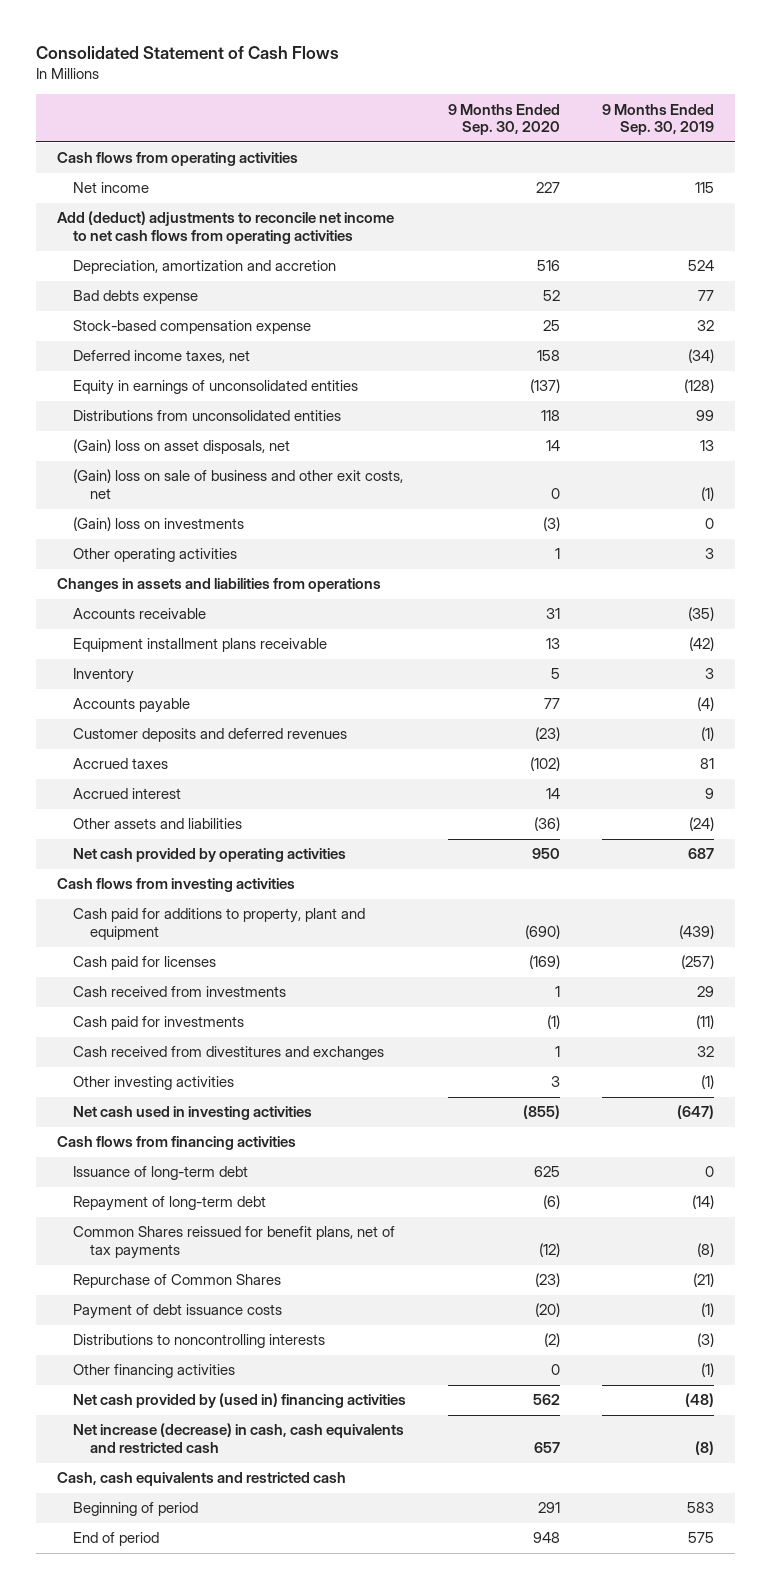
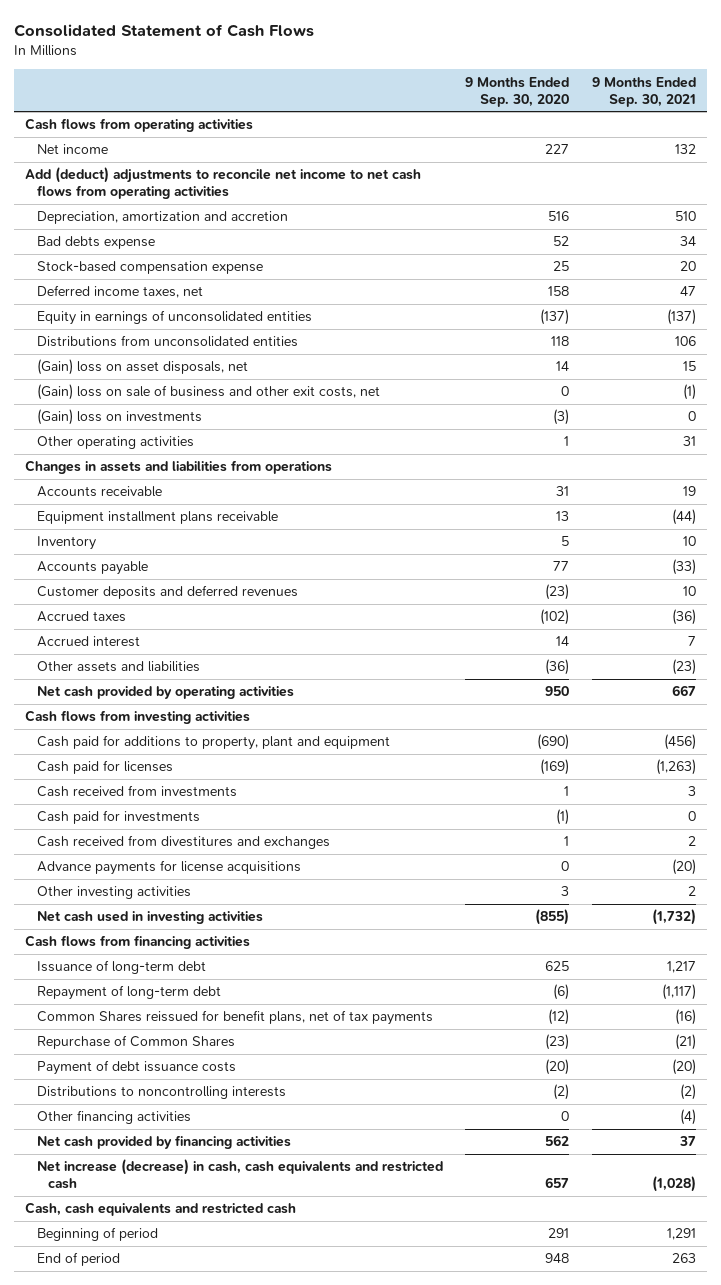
- | 9 Months Ended Sep. 30, 2020 | 9 Months Ended Sep. 30, 2019
+ | 9 Months Ended Sep. 30, 2020 | 9 Months Ended Sep. 30, 2021
+ Advance payments for license acquisitions | 0 | (20)
- Net cash provided by (used in) financing activities | 562 | (48)
+ Net cash provided by financing activities | 562 | 37

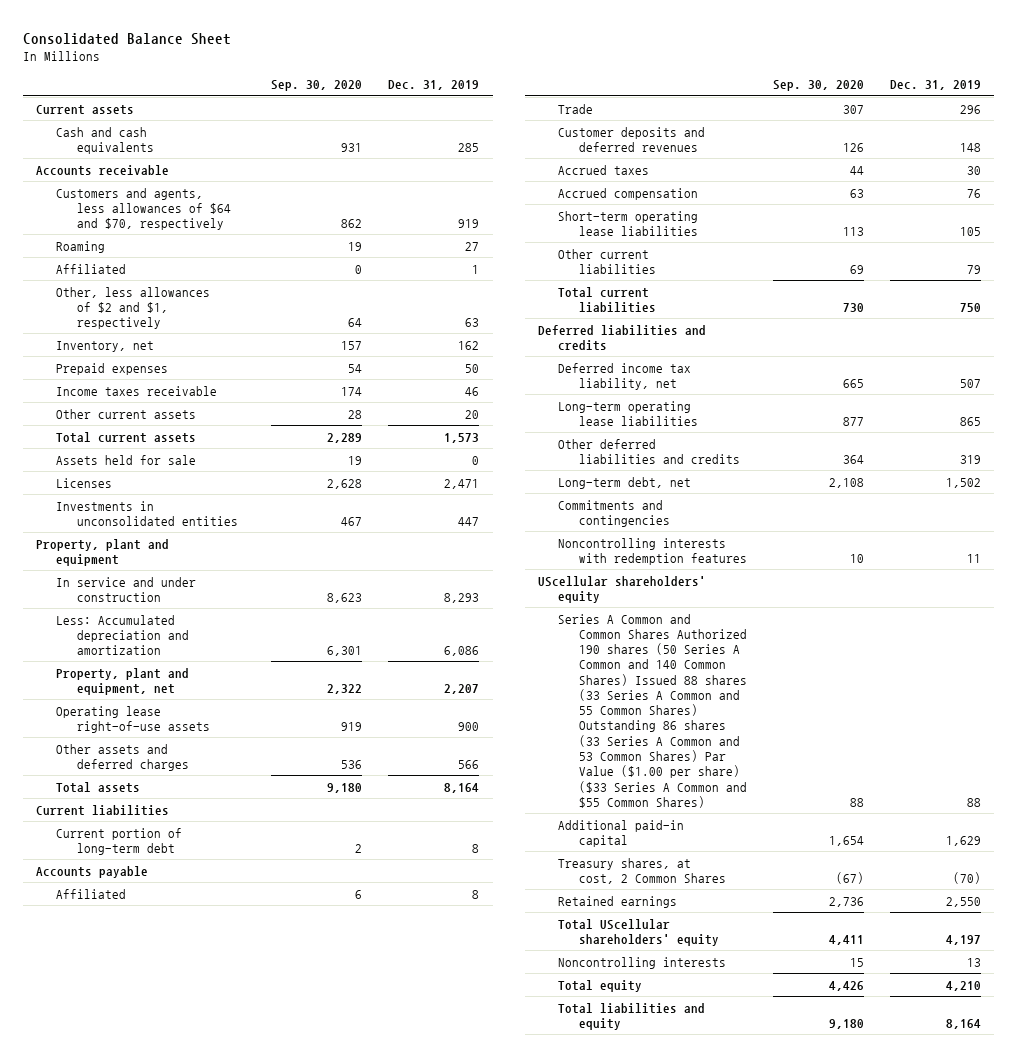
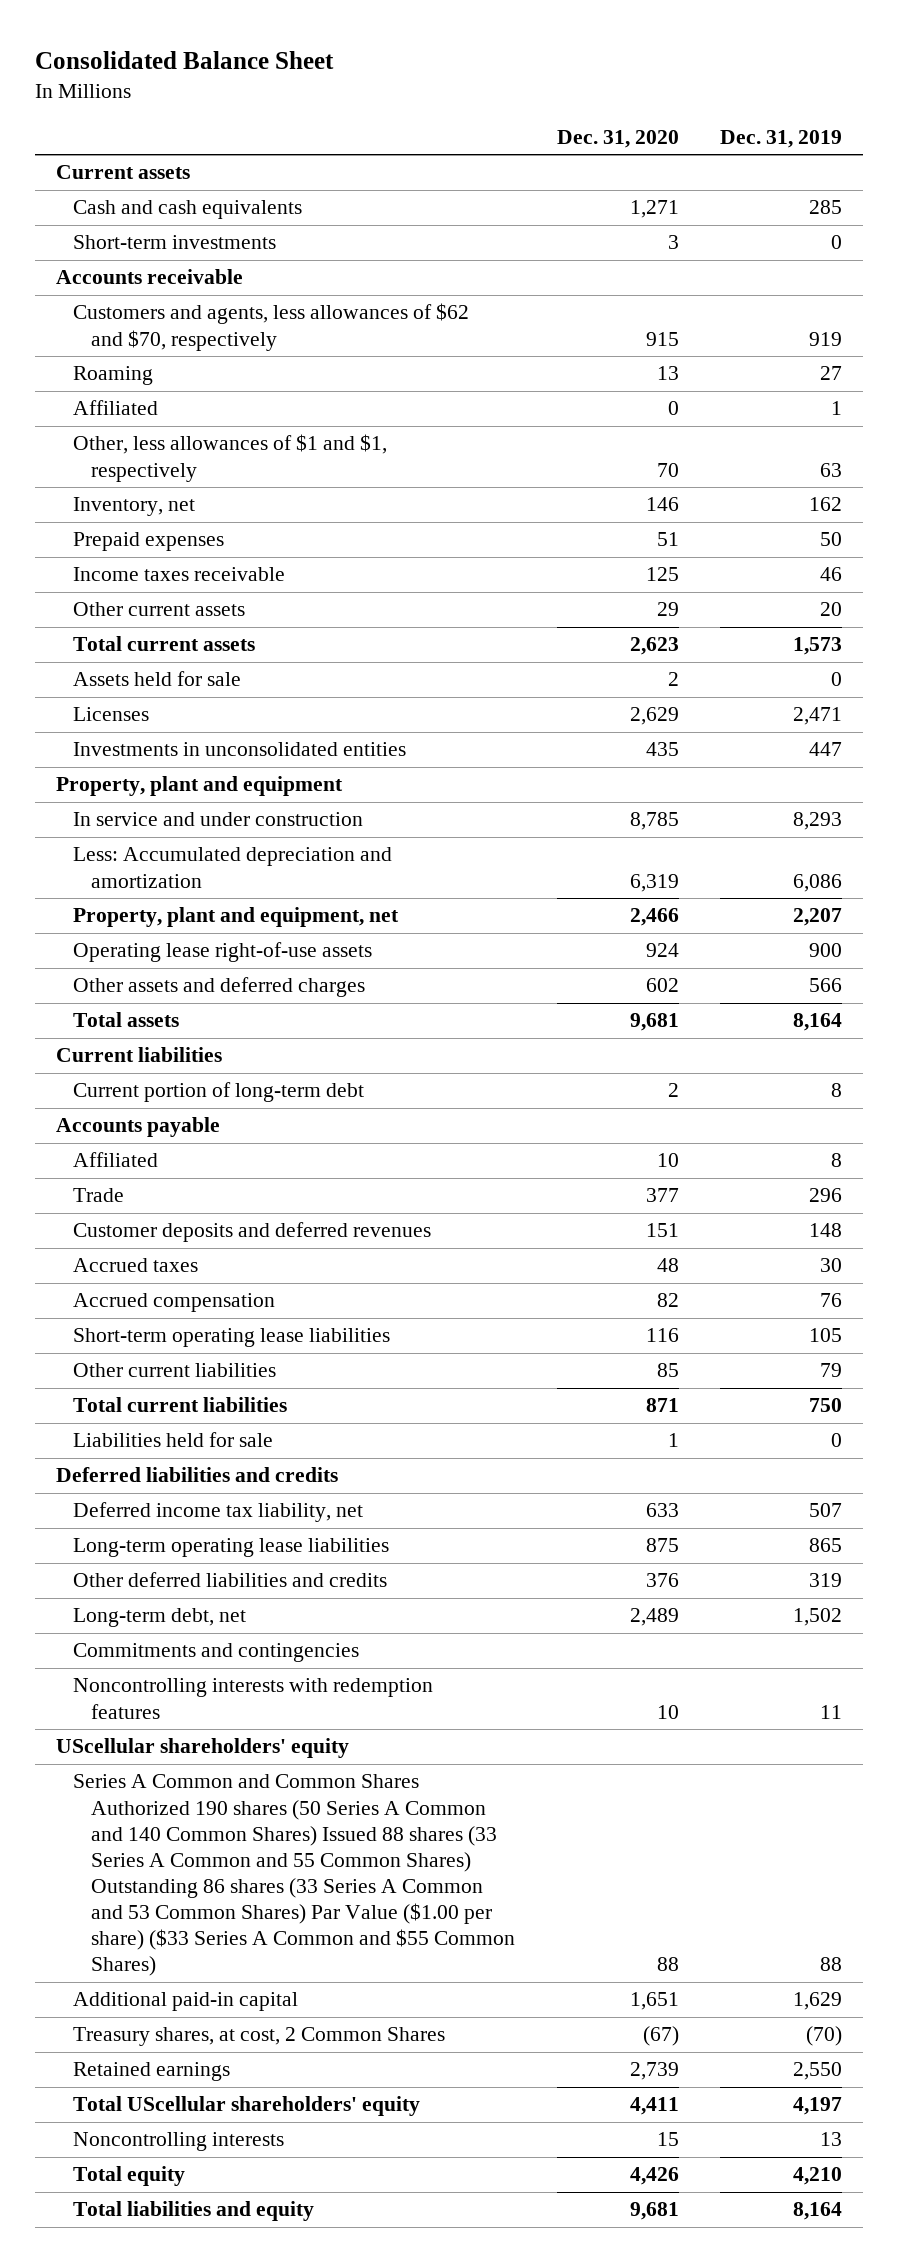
- | Sep. 30, 2020 | Dec. 31, 2019
+ | Dec. 31, 2020 | Dec. 31, 2019
+ Short-term investments | 3 | 0
- Customers and agents, less allowances of $64 and $70, respectively | 862 | 919
+ Customers and agents, less allowances of $62 and $70, respectively | 915 | 919
- Other, less allowances of $2 and $1, respectively | 64 | 63
+ Other, less allowances of $1 and $1, respectively | 70 | 63
+ Liabilities held for sale | 1 | 0

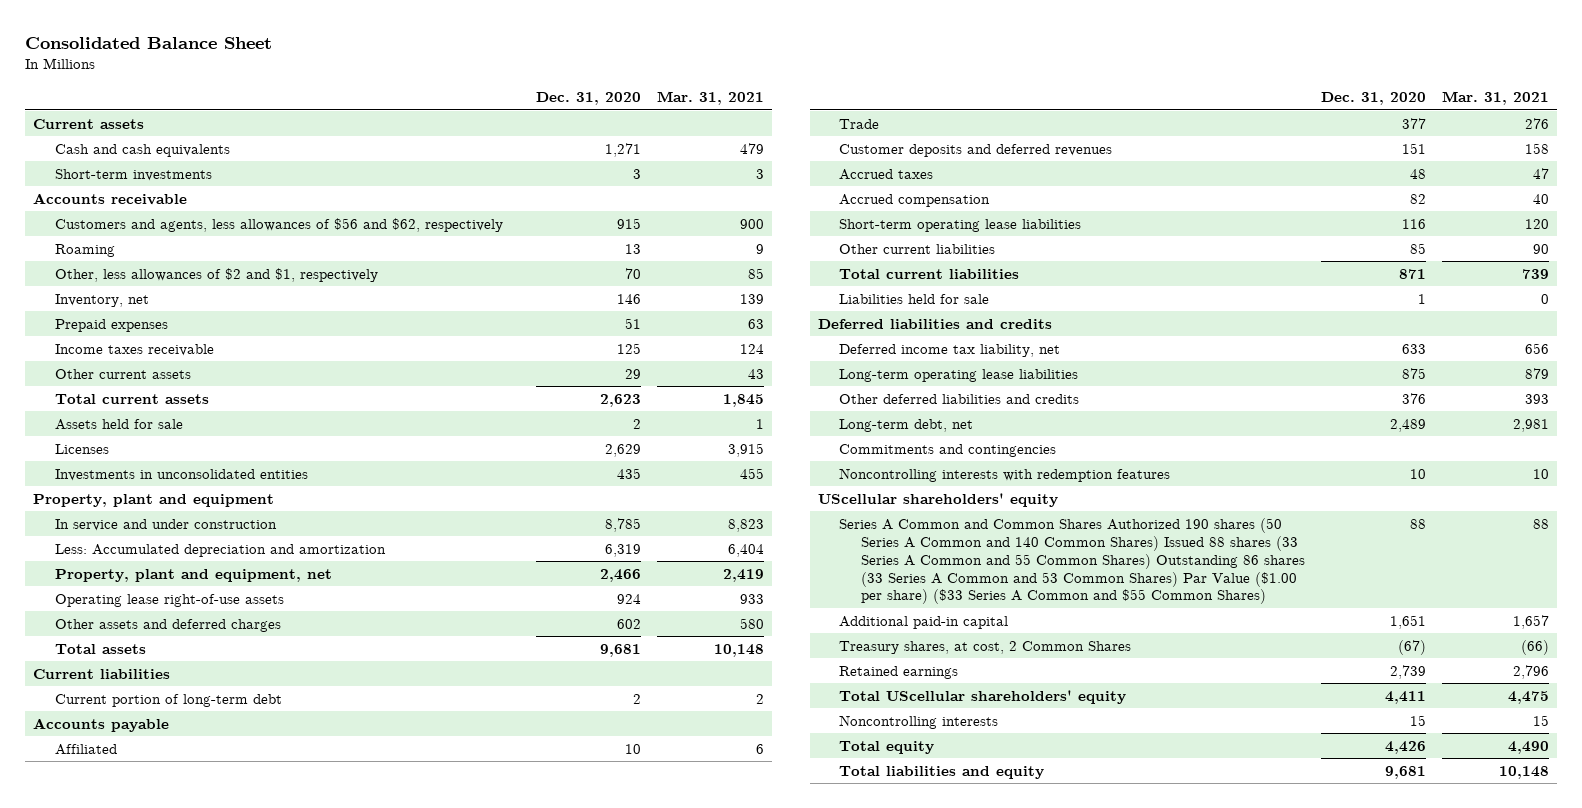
- | Dec. 31, 2020 | Dec. 31, 2019
+ | Dec. 31, 2020 | Mar. 31, 2021
- Customers and agents, less allowances of $62 and $70, respectively | 915 | 919
+ Customers and agents, less allowances of $56 and $62, respectively | 915 | 900
- Affiliated | 0 | 1
- Other, less allowances of $1 and $1, respectively | 70 | 63
+ Other, less allowances of $2 and $1, respectively | 70 | 85

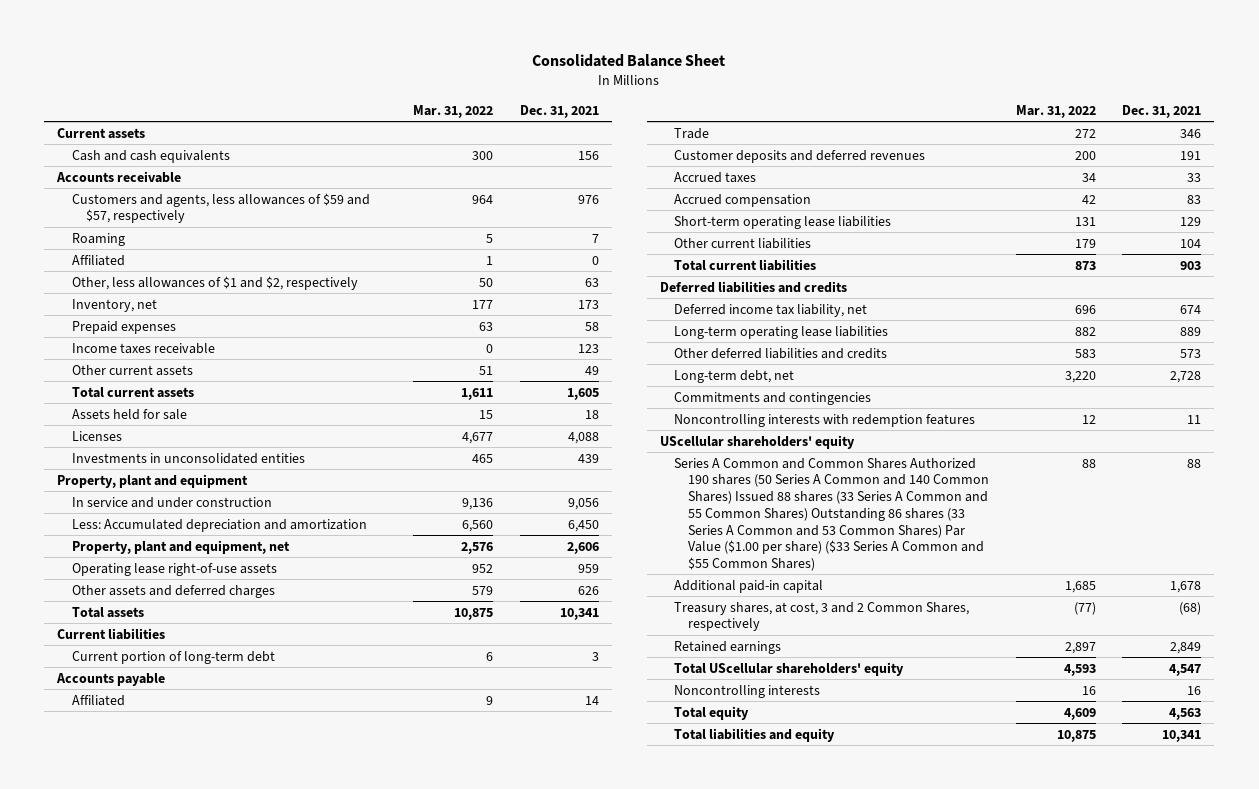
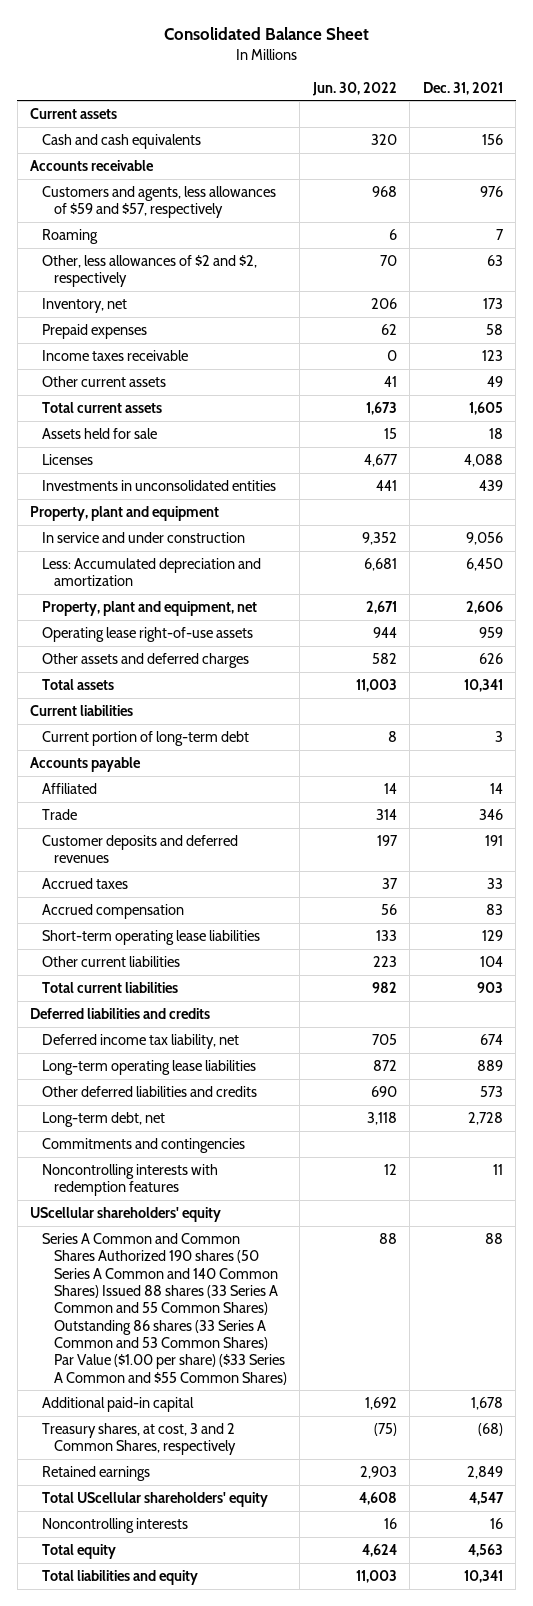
- | Mar. 31, 2022 | Dec. 31, 2021
+ | Jun. 30, 2022 | Dec. 31, 2021
- Affiliated | 1 | 0
- Other, less allowances of $1 and $2, respectively | 50 | 63
+ Other, less allowances of $2 and $2, respectively | 70 | 63

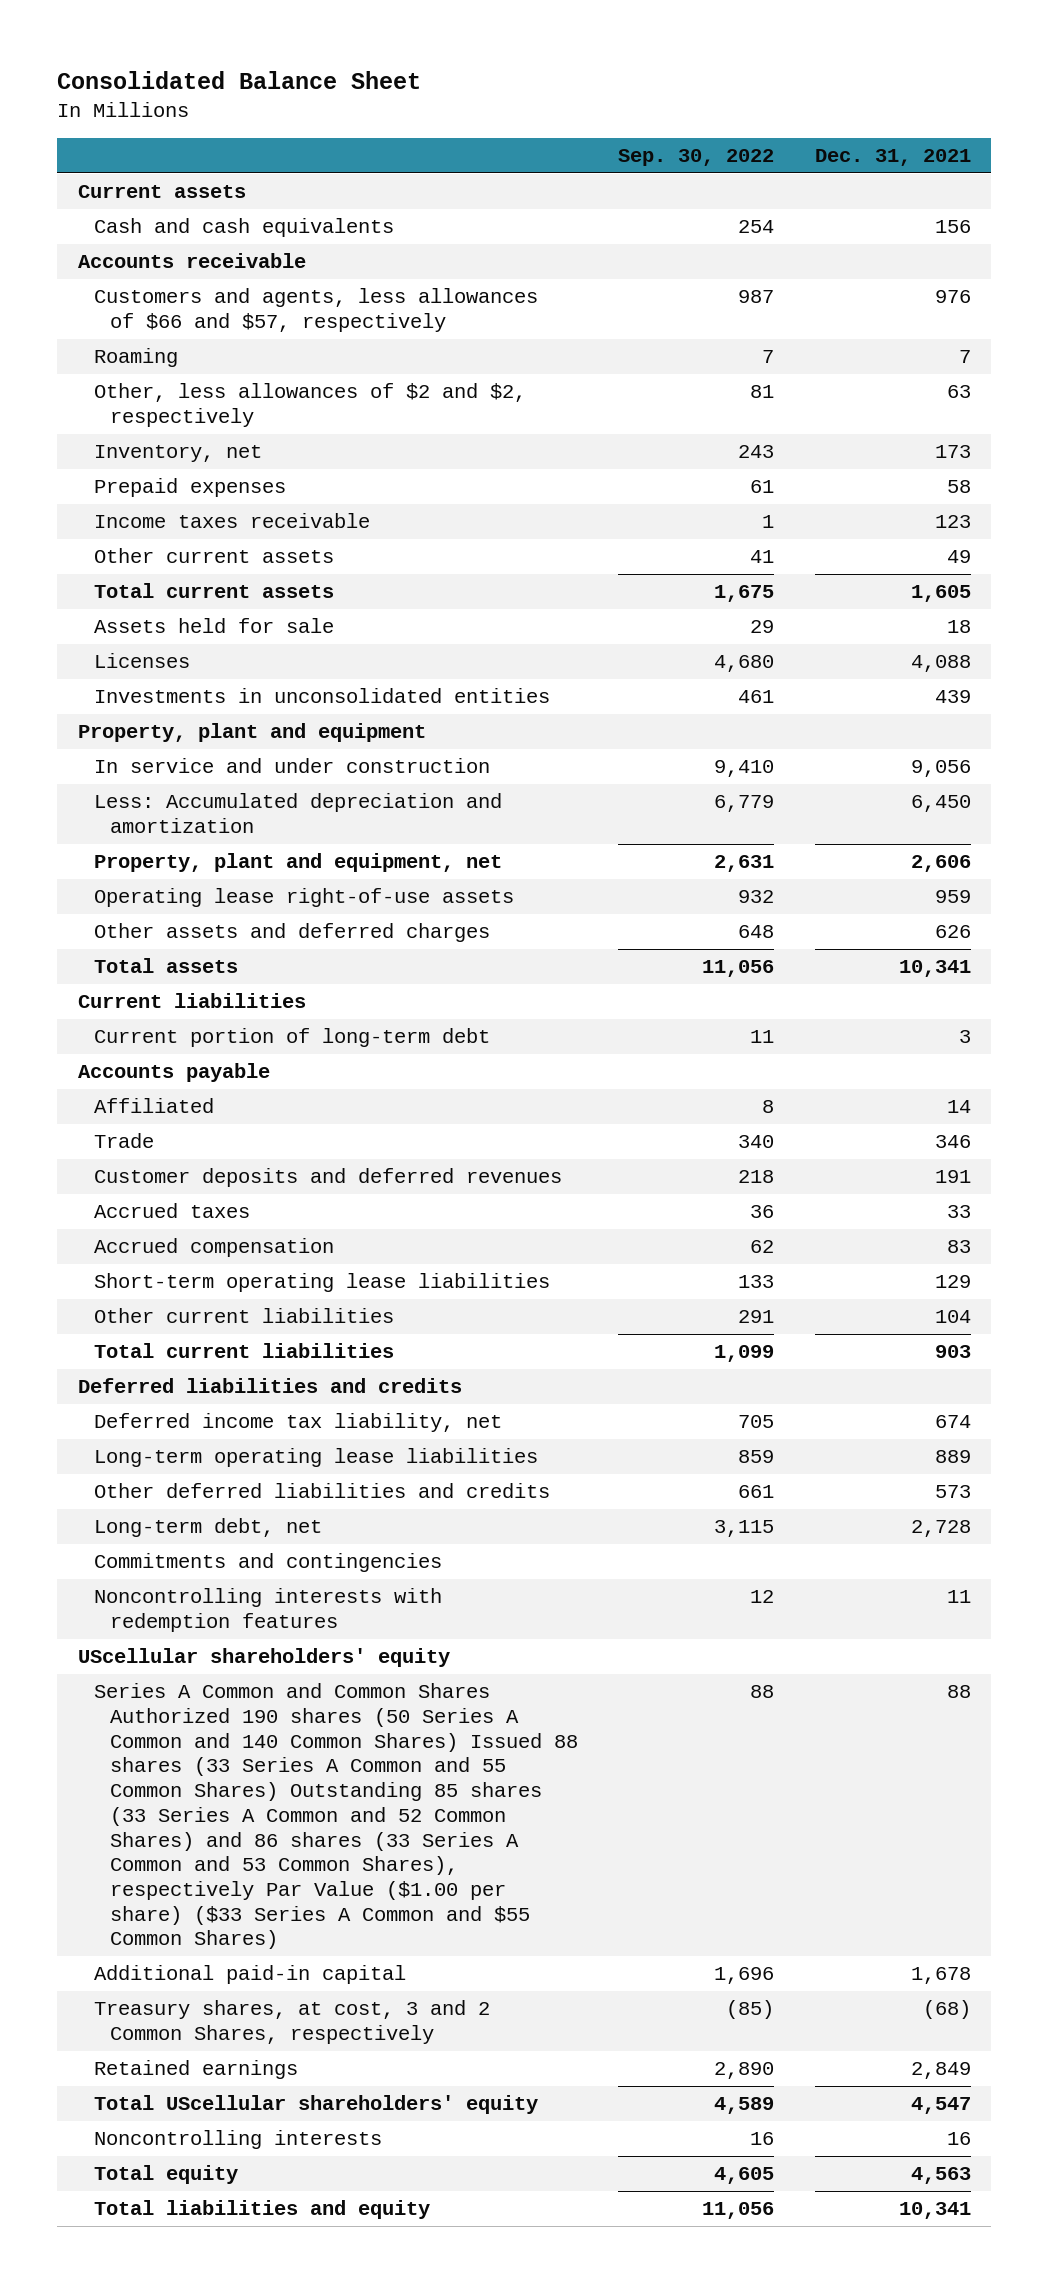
- | Jun. 30, 2022 | Dec. 31, 2021
+ | Sep. 30, 2022 | Dec. 31, 2021
- Customers and agents, less allowances of $59 and $57, respectively | 968 | 976
+ Customers and agents, less allowances of $66 and $57, respectively | 987 | 976
- Series A Common and Common Shares Authorized 190 shares (50 Series A Common and 140 Common Shares) Issued 88 shares (33 Series A Common and 55 Common Shares) Outstanding 86 shares (33 Series A Common and 53 Common Shares) Par Value ($1.00 per share) ($33 Series A Common and $55 Common Shares) | 88 | 88
+ Series A Common and Common Shares Authorized 190 shares (50 Series A Common and 140 Common Shares) Issued 88 shares (33 Series A Common and 55 Common Shares) Outstanding 85 shares (33 Series A Common and 52 Common Shares) and 86 shares (33 Series A Common and 53 Common Shares), respectively Par Value ($1.00 per share) ($33 Series A Common and $55 Common Shares) | 88 | 88

